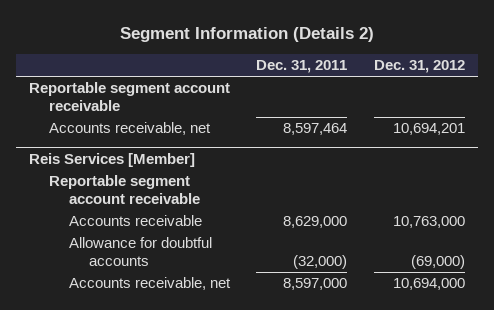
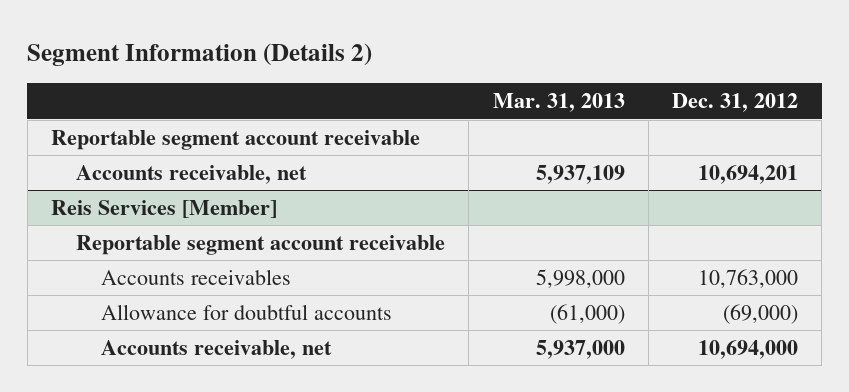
- | Dec. 31, 2011 | Dec. 31, 2012
+ | Mar. 31, 2013 | Dec. 31, 2012
@ Reis Services [Member]
- Accounts receivable | 8,629,000 | 10,763,000
+ Accounts receivables | 5,998,000 | 10,763,000

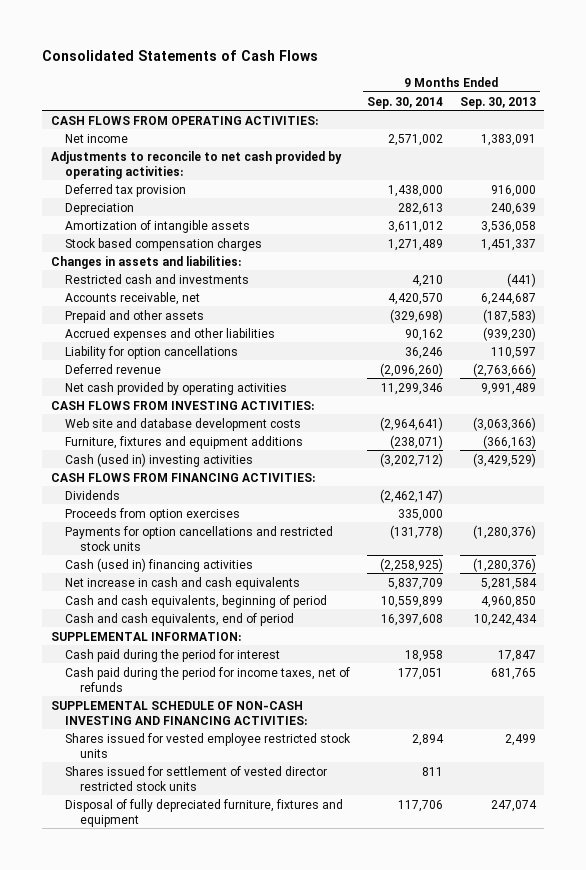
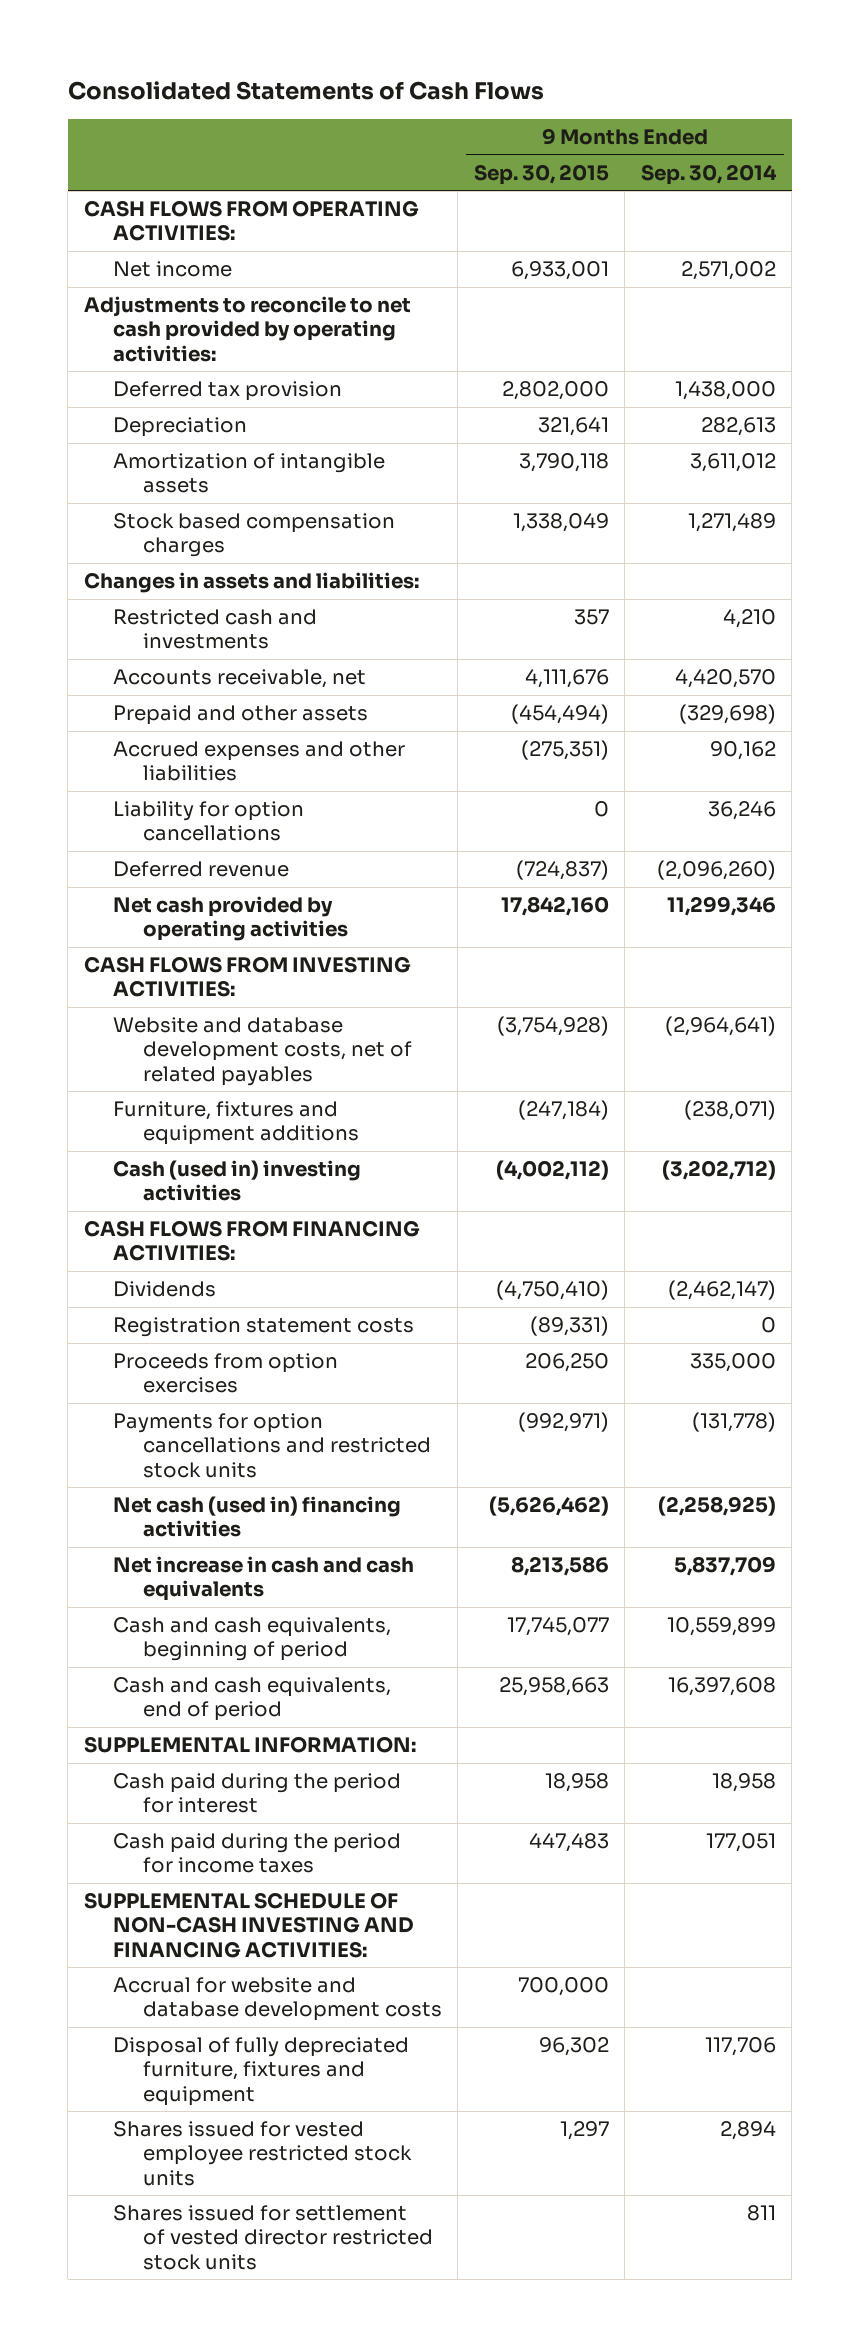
- | 9 Months Ended Sep. 30, 2014 | 9 Months Ended Sep. 30, 2013
+ | 9 Months Ended Sep. 30, 2015 | 9 Months Ended Sep. 30, 2014
- Web site and database development costs | (2,964,641) | (3,063,366)
+ Website and database development costs, net of related payables | (3,754,928) | (2,964,641)
+ Registration statement costs | (89,331) | 0
- Cash (used in) financing activities | (2,258,925) | (1,280,376)
+ Net cash (used in) financing activities | (5,626,462) | (2,258,925)
- Cash paid during the period for income taxes, net of refunds | 177,051 | 681,765
+ Cash paid during the period for income taxes | 447,483 | 177,051
+ Accrual for website and database development costs | 700,000 |
moved up: Disposal of fully depreciated furniture, fixtures and equipment | 96,302 | 117,706

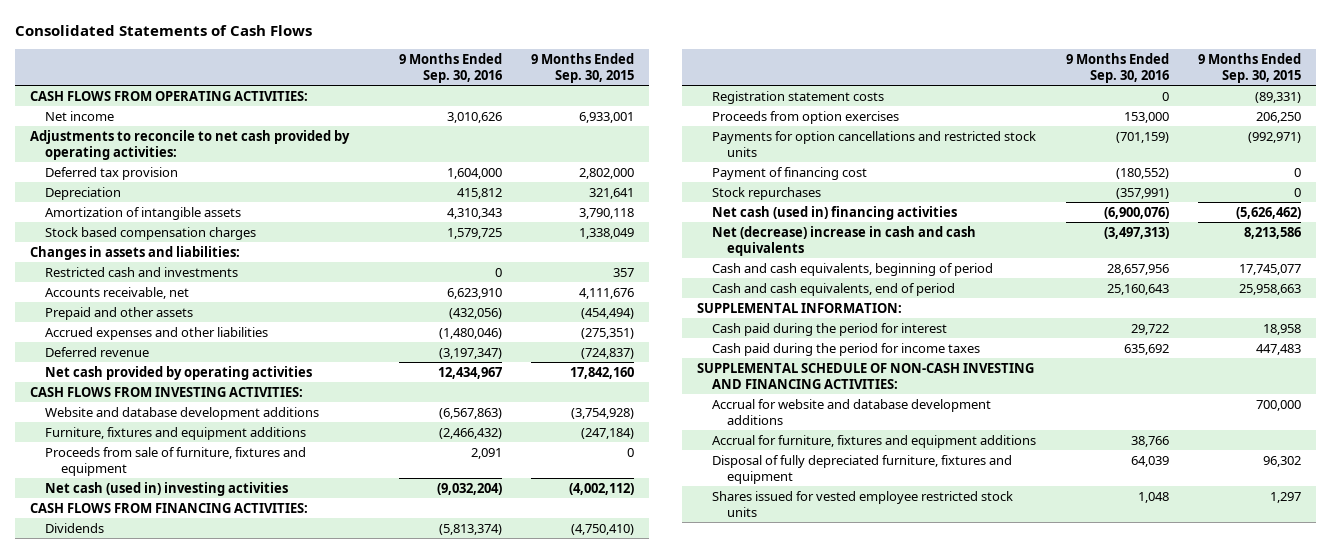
- | 9 Months Ended Sep. 30, 2015 | 9 Months Ended Sep. 30, 2014
+ | 9 Months Ended Sep. 30, 2016 | 9 Months Ended Sep. 30, 2015
- Liability for option cancellations | 0 | 36,246
- Website and database development costs, net of related payables | (3,754,928) | (2,964,641)
+ Website and database development additions | (6,567,863) | (3,754,928)
- Cash (used in) investing activities | (4,002,112) | (3,202,712)
+ Proceeds from sale of furniture, fixtures and equipment | 2,091 | 0
+ Net cash (used in) investing activities | (9,032,204) | (4,002,112)
+ Payment of financing cost | (180,552) | 0
+ Stock repurchases | (357,991) | 0
- Net increase in cash and cash equivalents | 8,213,586 | 5,837,709
+ Net (decrease) increase in cash and cash equivalents | (3,497,313) | 8,213,586
- Accrual for website and database development costs | 700,000 |
+ Accrual for website and database development additions | | 700,000
+ Accrual for furniture, fixtures and equipment additions | 38,766 |
- Shares issued for settlement of vested director restricted stock units | | 811

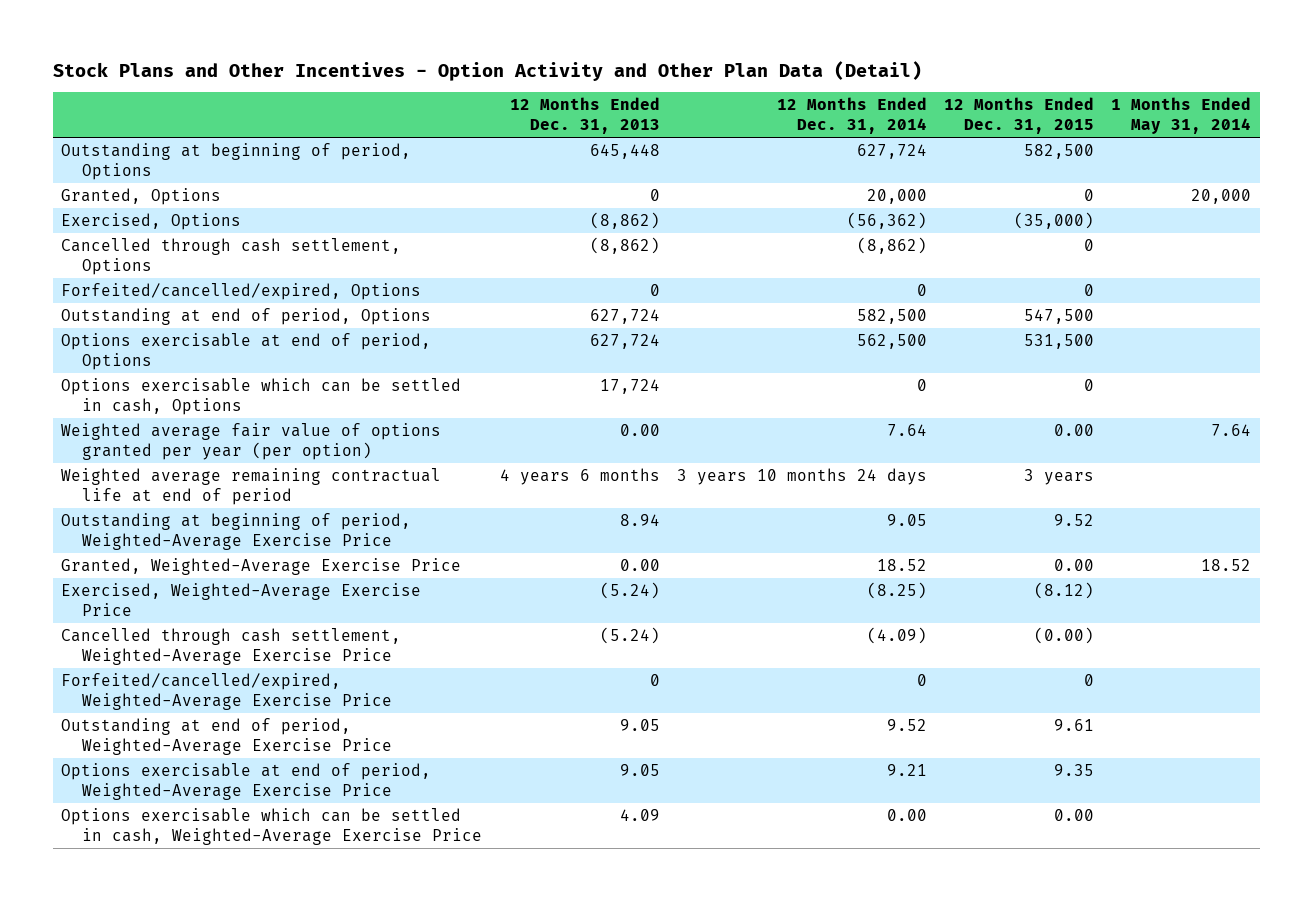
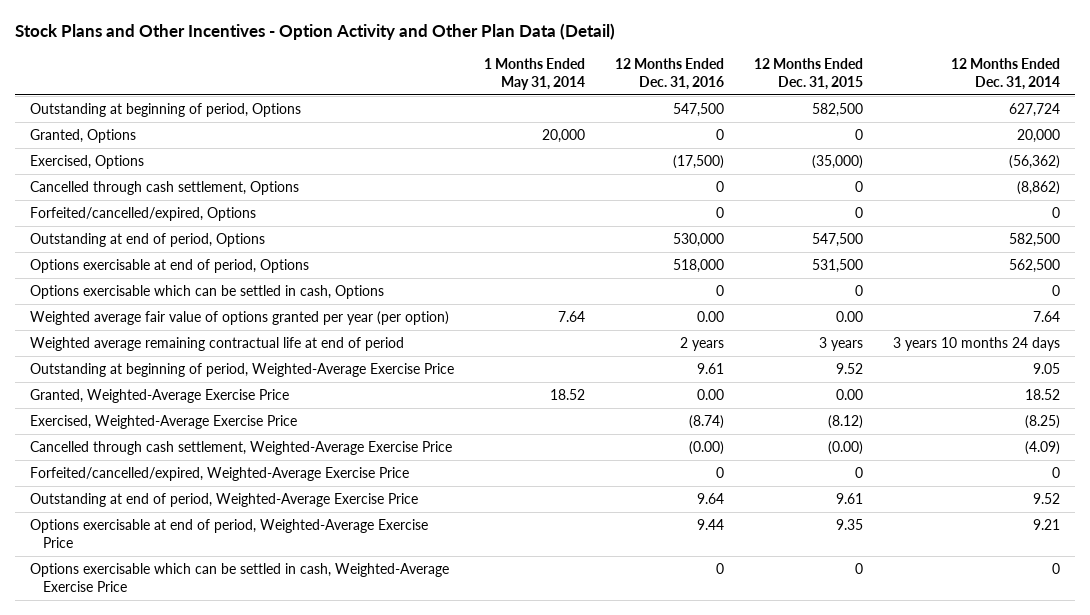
- | 12 Months Ended Dec. 31, 2013 | 12 Months Ended Dec. 31, 2014 | 12 Months Ended Dec. 31, 2015 | 1 Months Ended May 31, 2014
+ | 1 Months Ended May 31, 2014 | 12 Months Ended Dec. 31, 2016 | 12 Months Ended Dec. 31, 2015 | 12 Months Ended Dec. 31, 2014
- Options exercisable which can be settled in cash, Weighted-Average Exercise Price | 4.09 | 0.00 | 0.00 |
+ Options exercisable which can be settled in cash, Weighted-Average Exercise Price | | 0 | 0 | 0

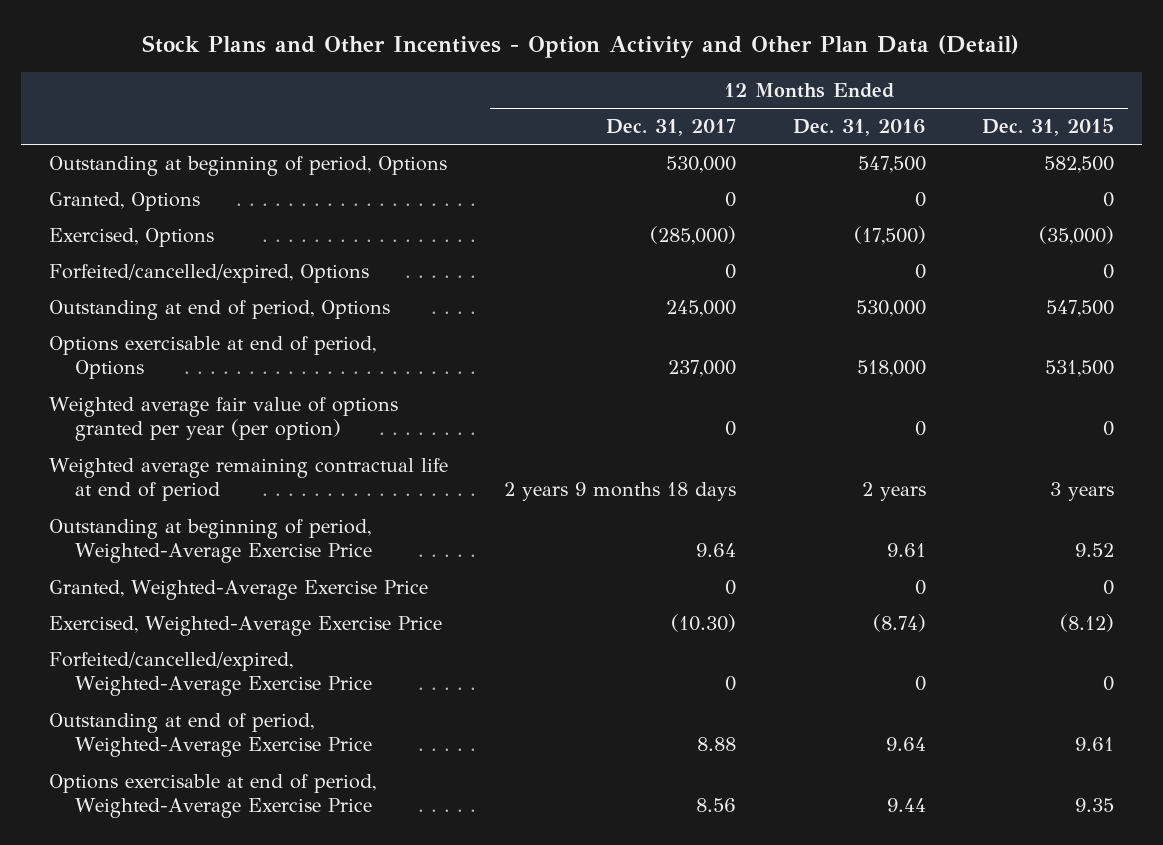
- | 1 Months Ended May 31, 2014 | 12 Months Ended Dec. 31, 2016 | 12 Months Ended Dec. 31, 2015 | 12 Months Ended Dec. 31, 2014
+ | 12 Months Ended Dec. 31, 2017 | 12 Months Ended Dec. 31, 2016 | 12 Months Ended Dec. 31, 2015
- Cancelled through cash settlement, Options | | 0 | 0 | (8,862)
- Options exercisable which can be settled in cash, Options | | 0 | 0 | 0
- Weighted average fair value of options granted per year (per option) | 7.64 | 0.00 | 0.00 | 7.64
+ Weighted average fair value of options granted per year (per option) | 0 | 0 | 0
- Granted, Weighted-Average Exercise Price | 18.52 | 0.00 | 0.00 | 18.52
+ Granted, Weighted-Average Exercise Price | 0 | 0 | 0
- Cancelled through cash settlement, Weighted-Average Exercise Price | | (0.00) | (0.00) | (4.09)
- Options exercisable which can be settled in cash, Weighted-Average Exercise Price | | 0 | 0 | 0

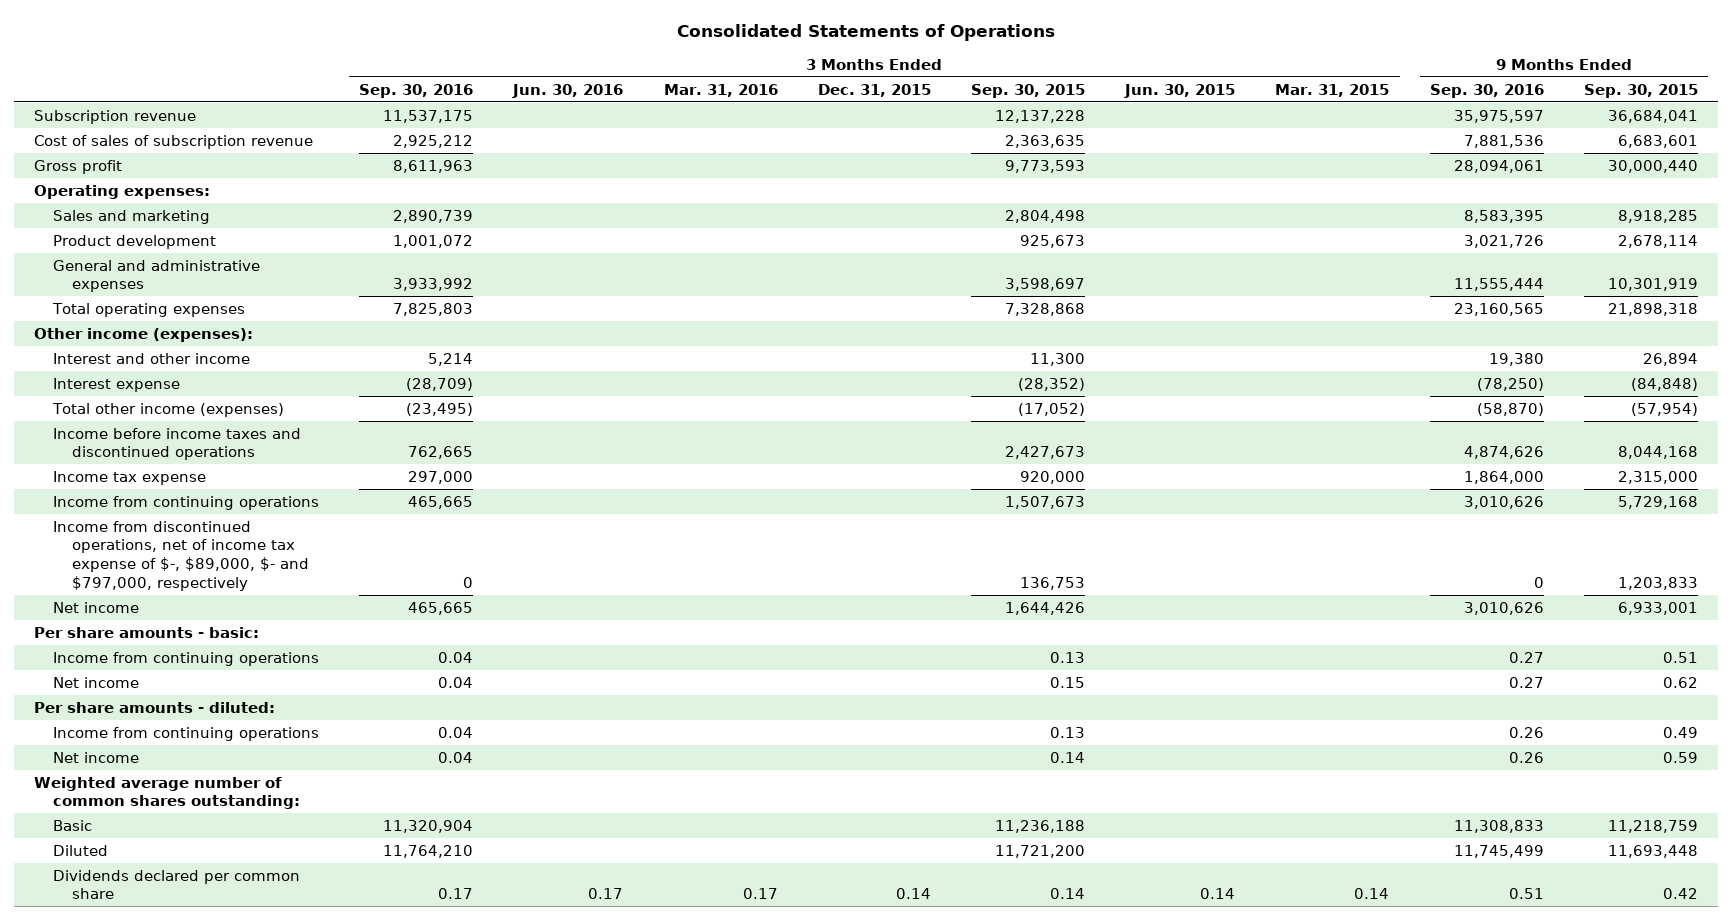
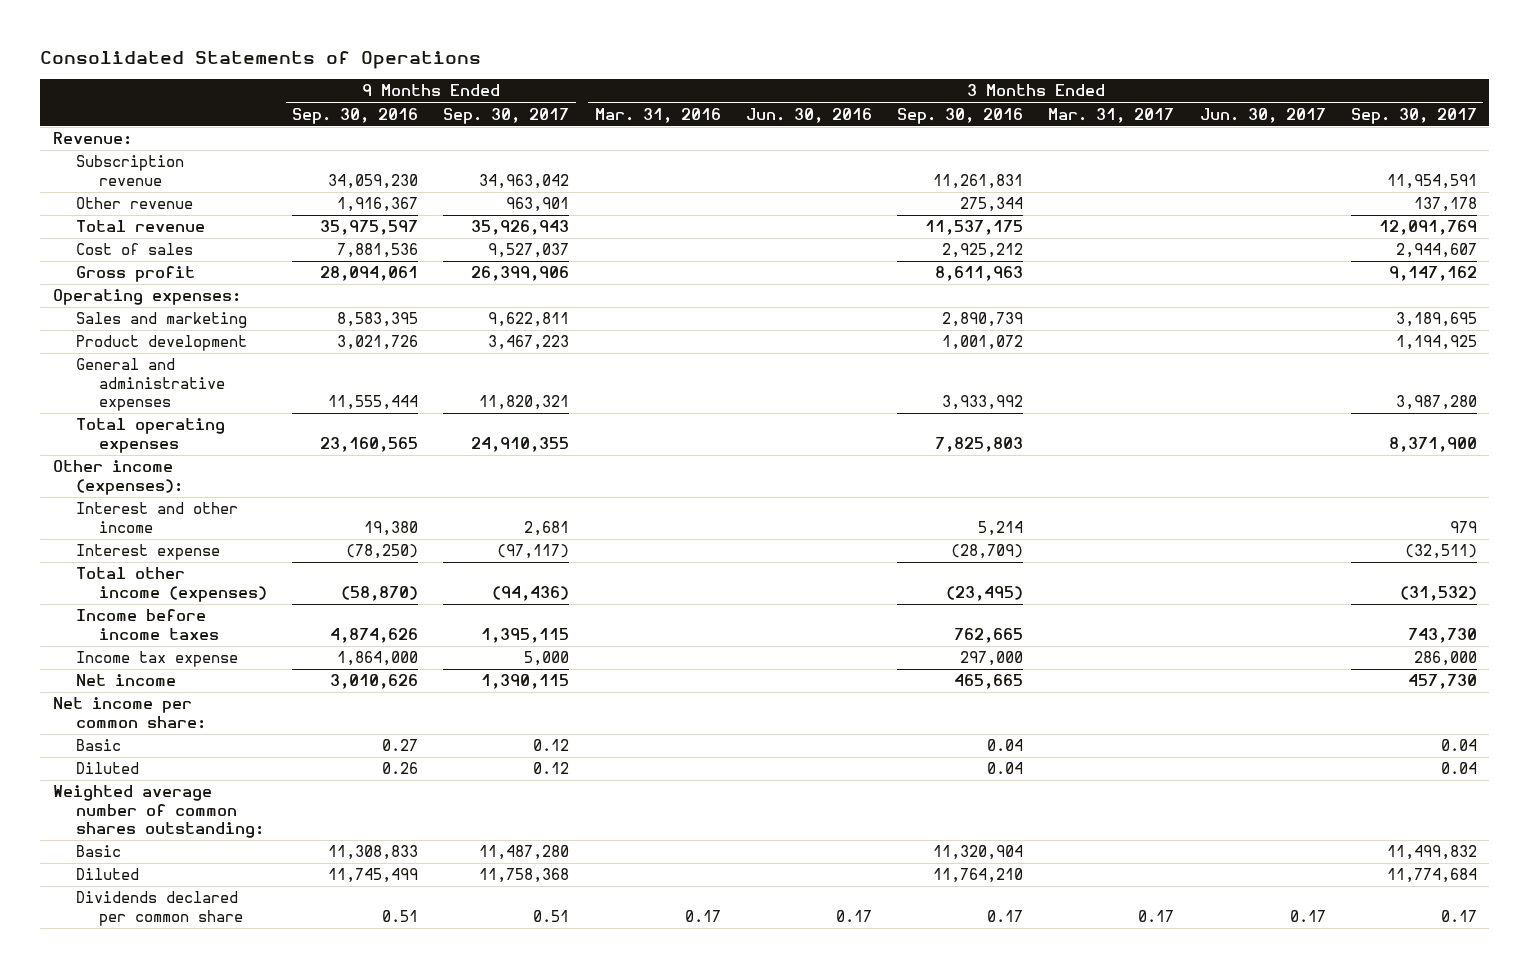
- | 3 Months Ended Sep. 30, 2016 | 3 Months Ended Jun. 30, 2016 | 3 Months Ended Mar. 31, 2016 | 3 Months Ended Dec. 31, 2015 | 3 Months Ended Sep. 30, 2015 | 3 Months Ended Jun. 30, 2015 | 3 Months Ended Mar. 31, 2015 | 9 Months Ended Sep. 30, 2016 | 9 Months Ended Sep. 30, 2015
+ | 9 Months Ended Sep. 30, 2016 | 9 Months Ended Sep. 30, 2017 | 3 Months Ended Mar. 31, 2016 | 3 Months Ended Jun. 30, 2016 | 3 Months Ended Sep. 30, 2016 | 3 Months Ended Mar. 31, 2017 | 3 Months Ended Jun. 30, 2017 | 3 Months Ended Sep. 30, 2017
- Subscription revenue | 11,537,175 | | | | 12,137,228 | | | 35,975,597 | 36,684,041
- Cost of sales of subscription revenue | 2,925,212 | | | | 2,363,635 | | | 7,881,536 | 6,683,601
+ Revenue:
+ Subscription revenue | 34,059,230 | 34,963,042 | | | 11,261,831 | | | 11,954,591
+ Other revenue | 1,916,367 | 963,901 | | | 275,344 | | | 137,178
+ Total revenue | 35,975,597 | 35,926,943 | | | 11,537,175 | | | 12,091,769
+ Cost of sales | 7,881,536 | 9,527,037 | | | 2,925,212 | | | 2,944,607
- Income before income taxes and discontinued operations | 762,665 | | | | 2,427,673 | | | 4,874,626 | 8,044,168
+ Income before income taxes | 4,874,626 | 1,395,115 | | | 762,665 | | | 743,730
- Income from continuing operations | 465,665 | | | | 1,507,673 | | | 3,010,626 | 5,729,168
- Income from discontinued operations, net of income tax expense of $-, $89,000, $- and $797,000, respectively | 0 | | | | 136,753 | | | 0 | 1,203,833
- Per share amounts - basic:
- Income from continuing operations | 0.04 | | | | 0.13 | | | 0.27 | 0.51
- Net income | 0.04 | | | | 0.15 | | | 0.27 | 0.62
- Per share amounts - diluted:
- Income from continuing operations | 0.04 | | | | 0.13 | | | 0.26 | 0.49
- Net income | 0.04 | | | | 0.14 | | | 0.26 | 0.59
+ Net income per common share:
+ Basic | 0.27 | 0.12 | | | 0.04 | | | 0.04
+ Diluted | 0.26 | 0.12 | | | 0.04 | | | 0.04

